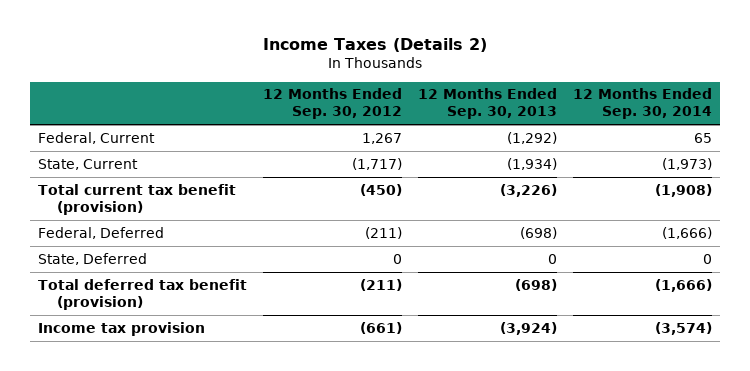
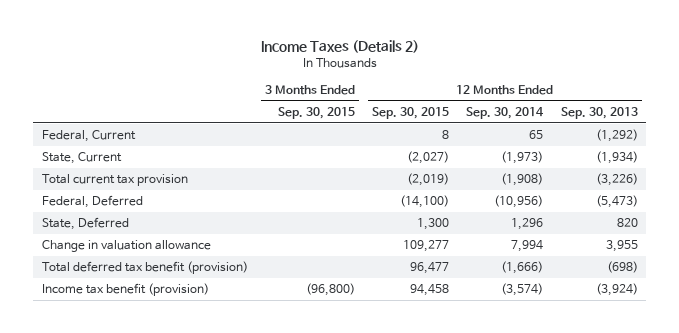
- | 12 Months Ended Sep. 30, 2012 | 12 Months Ended Sep. 30, 2013 | 12 Months Ended Sep. 30, 2014
+ | 3 Months Ended Sep. 30, 2015 | 12 Months Ended Sep. 30, 2015 | 12 Months Ended Sep. 30, 2014 | 12 Months Ended Sep. 30, 2013
- Total current tax benefit (provision) | (450) | (3,226) | (1,908)
- Federal, Deferred | (211) | (698) | (1,666)
- State, Deferred | 0 | 0 | 0
+ Total current tax provision | | (2,019) | (1,908) | (3,226)
+ Federal, Deferred | | (14,100) | (10,956) | (5,473)
+ State, Deferred | | 1,300 | 1,296 | 820
+ Change in valuation allowance | | 109,277 | 7,994 | 3,955
- Income tax provision | (661) | (3,924) | (3,574)
+ Income tax benefit (provision) | (96,800) | 94,458 | (3,574) | (3,924)

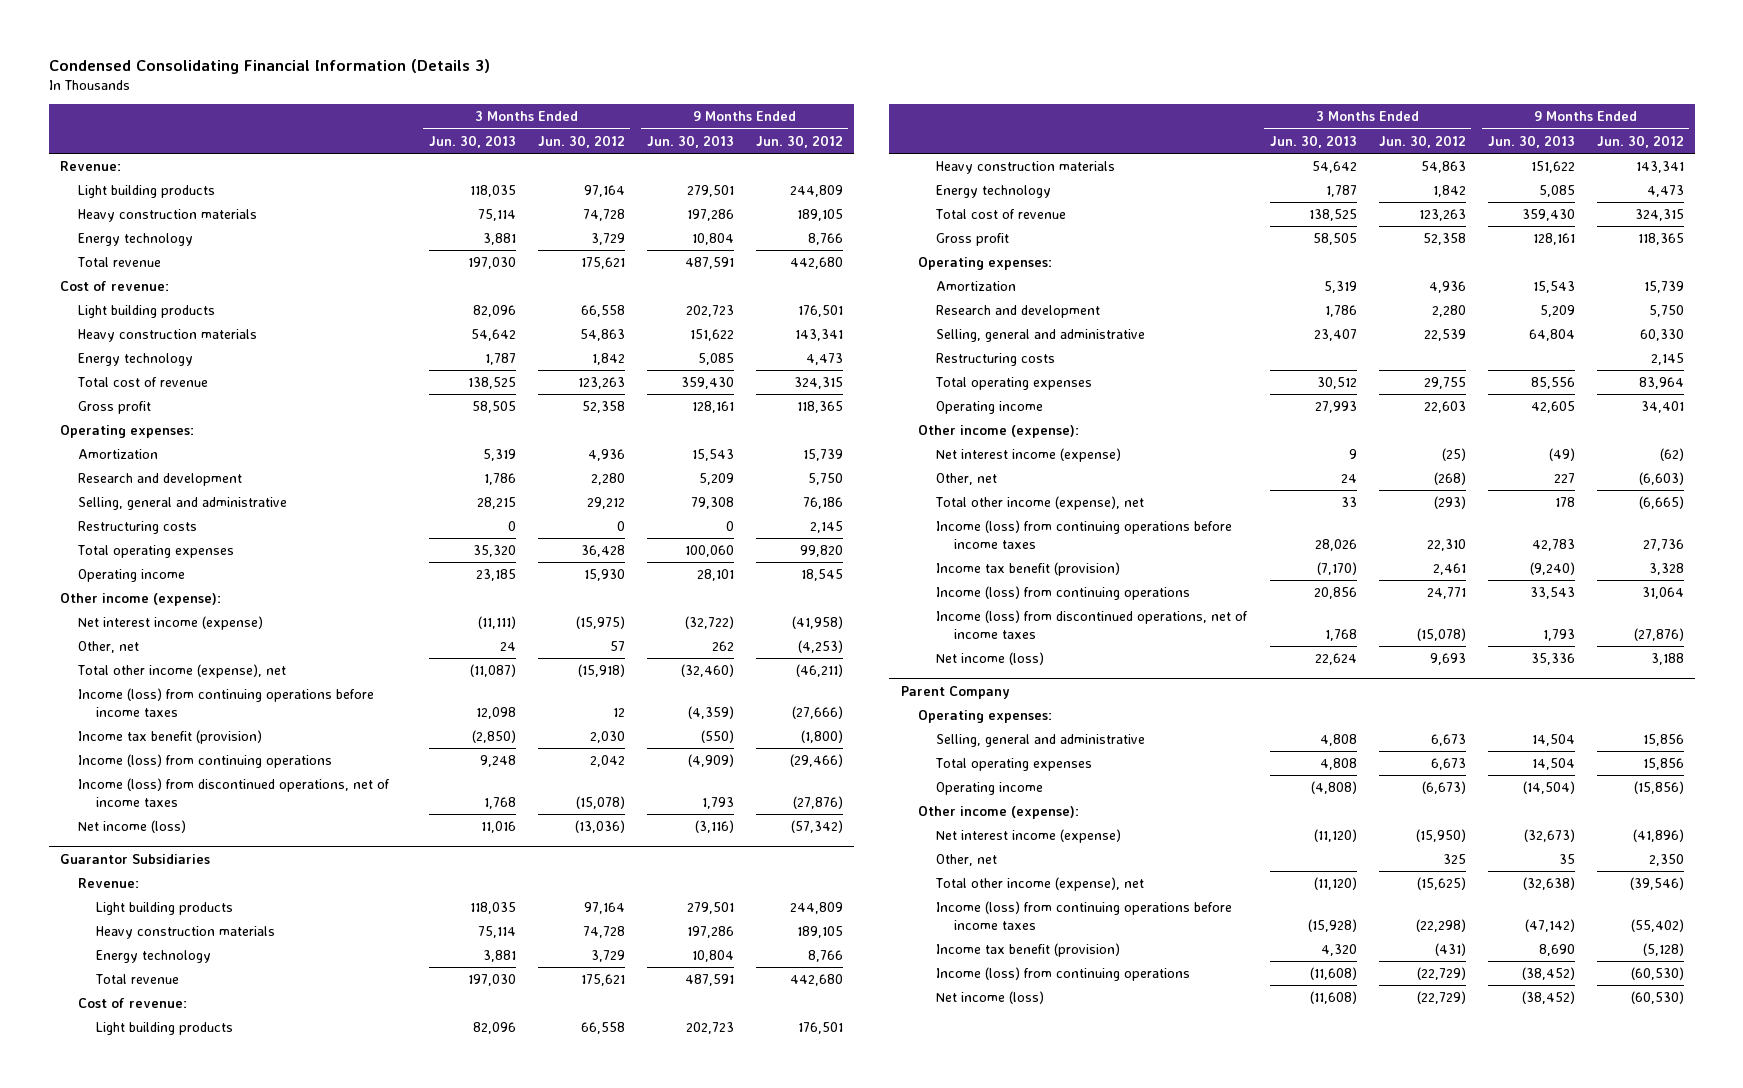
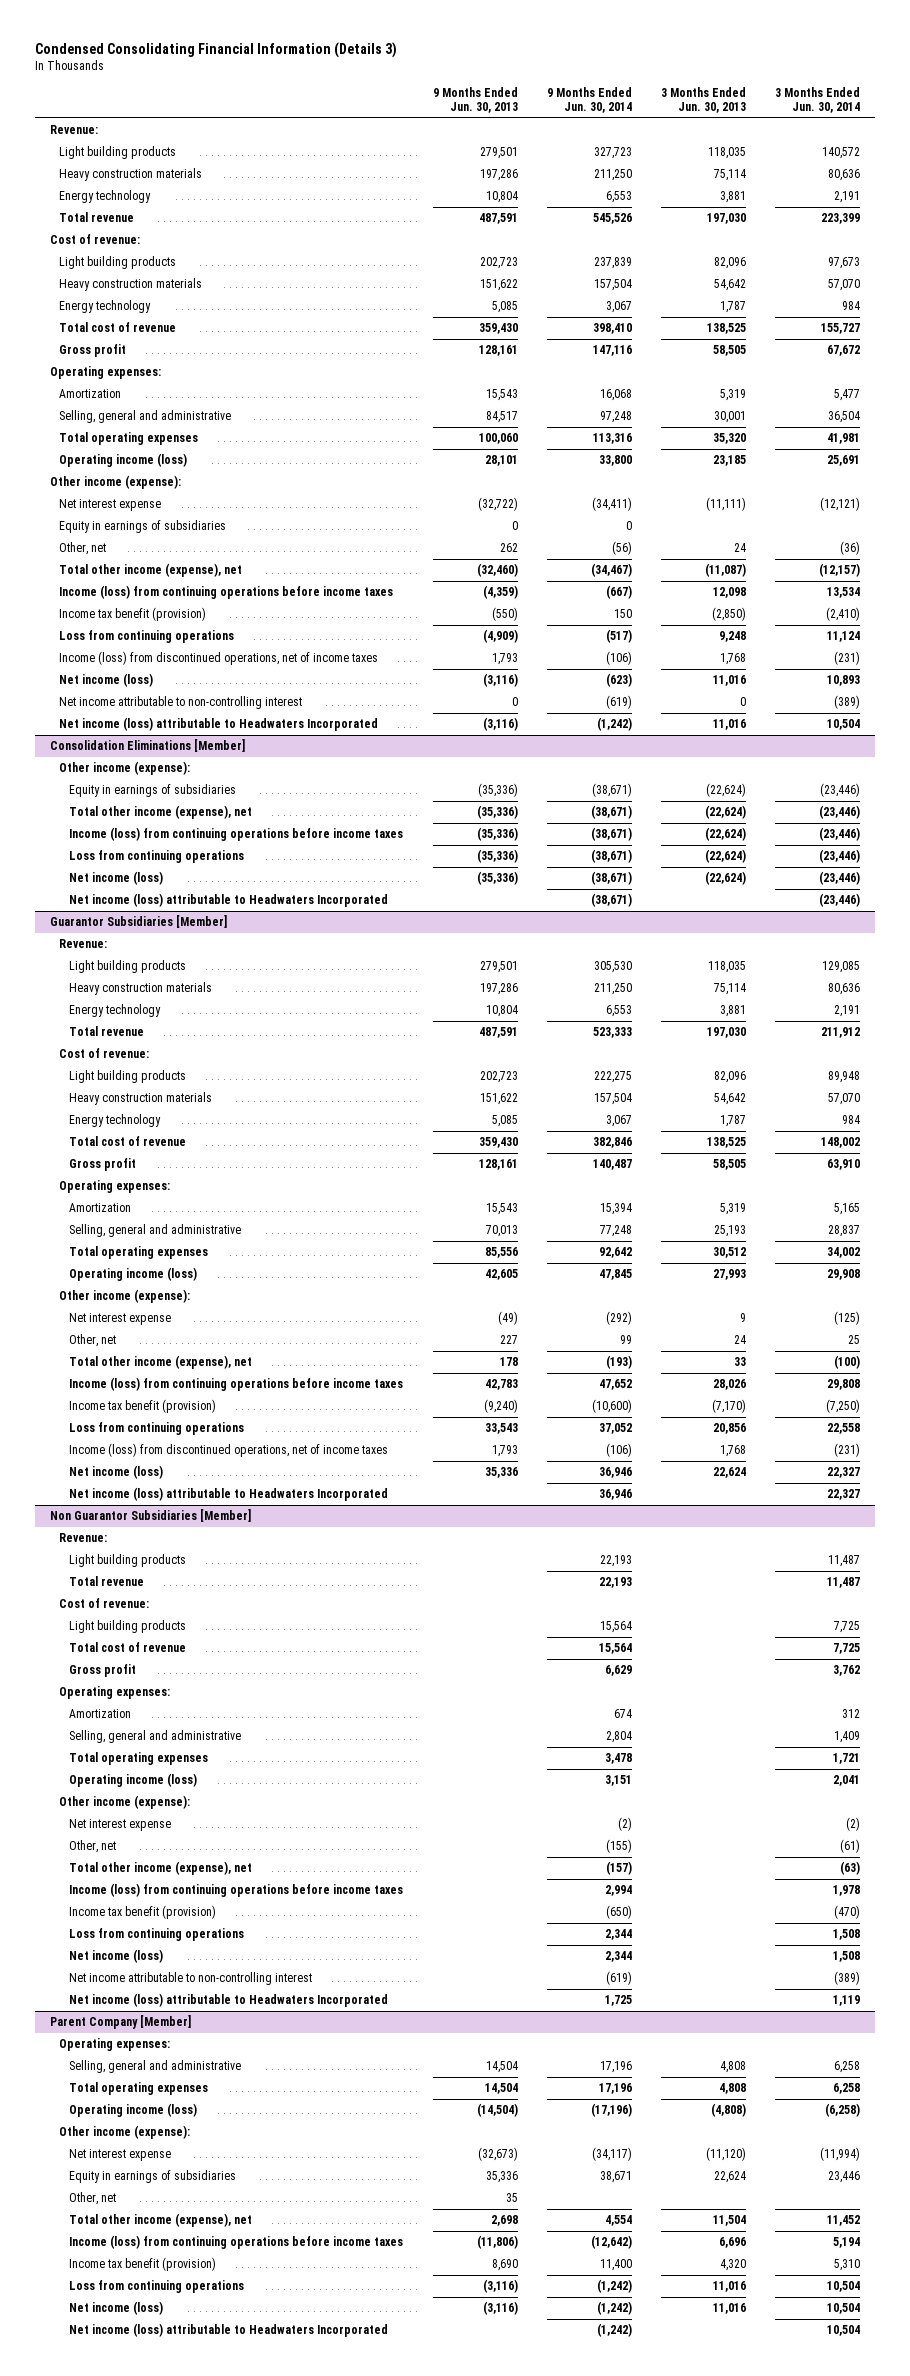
- | 3 Months Ended Jun. 30, 2013 | 3 Months Ended Jun. 30, 2012 | 9 Months Ended Jun. 30, 2013 | 9 Months Ended Jun. 30, 2012
+ | 9 Months Ended Jun. 30, 2013 | 9 Months Ended Jun. 30, 2014 | 3 Months Ended Jun. 30, 2013 | 3 Months Ended Jun. 30, 2014
- Research and development | 1,786 | 2,280 | 5,209 | 5,750
- Selling, general and administrative | 28,215 | 29,212 | 79,308 | 76,186
- Restructuring costs | 0 | 0 | 0 | 2,145
+ Selling, general and administrative | 84,517 | 97,248 | 30,001 | 36,504
- Operating income | 23,185 | 15,930 | 28,101 | 18,545
+ Operating income (loss) | 28,101 | 33,800 | 23,185 | 25,691
- Net interest income (expense) | (11,111) | (15,975) | (32,722) | (41,958)
+ Net interest expense | (32,722) | (34,411) | (11,111) | (12,121)
+ Equity in earnings of subsidiaries | 0 | 0 | |
- Income (loss) from continuing operations | 9,248 | 2,042 | (4,909) | (29,466)
+ Loss from continuing operations | (4,909) | (517) | 9,248 | 11,124
- Guarantor Subsidiaries
+ Net income attributable to non-controlling interest | 0 | (619) | 0 | (389)
+ Net income (loss) attributable to Headwaters Incorporated | (3,116) | (1,242) | 11,016 | 10,504
+ Consolidation Eliminations [Member]
+ Other income (expense):
+ Equity in earnings of subsidiaries | (35,336) | (38,671) | (22,624) | (23,446)
+ Total other income (expense), net | (35,336) | (38,671) | (22,624) | (23,446)
+ Income (loss) from continuing operations before income taxes | (35,336) | (38,671) | (22,624) | (23,446)
+ Loss from continuing operations | (35,336) | (38,671) | (22,624) | (23,446)
+ Net income (loss) | (35,336) | (38,671) | (22,624) | (23,446)
+ Net income (loss) attributable to Headwaters Incorporated | | (38,671) | | (23,446)
+ Guarantor Subsidiaries [Member]
- Research and development | 1,786 | 2,280 | 5,209 | 5,750
- Selling, general and administrative | 23,407 | 22,539 | 64,804 | 60,330
- Restructuring costs | | | | 2,145
+ Selling, general and administrative | 70,013 | 77,248 | 25,193 | 28,837
- Operating income | 27,993 | 22,603 | 42,605 | 34,401
+ Operating income (loss) | 42,605 | 47,845 | 27,993 | 29,908
- Net interest income (expense) | 9 | (25) | (49) | (62)
+ Net interest expense | (49) | (292) | 9 | (125)
- Income (loss) from continuing operations | 20,856 | 24,771 | 33,543 | 31,064
+ Loss from continuing operations | 33,543 | 37,052 | 20,856 | 22,558
- Parent Company
+ Net income (loss) attributable to Headwaters Incorporated | | 36,946 | | 22,327
+ Non Guarantor Subsidiaries [Member]
+ Revenue:
+ Light building products | | 22,193 | | 11,487
+ Total revenue | | 22,193 | | 11,487
+ Cost of revenue:
+ Light building products | | 15,564 | | 7,725
+ Total cost of revenue | | 15,564 | | 7,725
+ Gross profit | | 6,629 | | 3,762
+ Amortization | | 674 | | 312
+ Selling, general and administrative | | 2,804 | | 1,409
+ Total operating expenses | | 3,478 | | 1,721
+ Operating income (loss) | | 3,151 | | 2,041
+ Other income (expense):
+ Net interest expense | | (2) | | (2)
+ Other, net | | (155) | | (61)
+ Total other income (expense), net | | (157) | | (63)
+ Income (loss) from continuing operations before income taxes | | 2,994 | | 1,978
+ Income tax benefit (provision) | | (650) | | (470)
+ Loss from continuing operations | | 2,344 | | 1,508
+ Net income (loss) | | 2,344 | | 1,508
+ Net income attributable to non-controlling interest | | (619) | | (389)
+ Net income (loss) attributable to Headwaters Incorporated | | 1,725 | | 1,119
+ Parent Company [Member]
+ Operating expenses:
- Operating income | (4,808) | (6,673) | (14,504) | (15,856)
+ Operating income (loss) | (14,504) | (17,196) | (4,808) | (6,258)
- Net interest income (expense) | (11,120) | (15,950) | (32,673) | (41,896)
+ Net interest expense | (32,673) | (34,117) | (11,120) | (11,994)
+ Equity in earnings of subsidiaries | 35,336 | 38,671 | 22,624 | 23,446
- Total other income (expense), net | (11,120) | (15,625) | (32,638) | (39,546)
- Income (loss) from continuing operations before income taxes | (15,928) | (22,298) | (47,142) | (55,402)
+ Total other income (expense), net | 2,698 | 4,554 | 11,504 | 11,452
+ Income (loss) from continuing operations before income taxes | (11,806) | (12,642) | 6,696 | 5,194
- Income (loss) from continuing operations | (11,608) | (22,729) | (38,452) | (60,530)
- Net income (loss) | (11,608) | (22,729) | (38,452) | (60,530)
+ Loss from continuing operations | (3,116) | (1,242) | 11,016 | 10,504
+ Net income (loss) | (3,116) | (1,242) | 11,016 | 10,504
+ Net income (loss) attributable to Headwaters Incorporated | | (1,242) | | 10,504

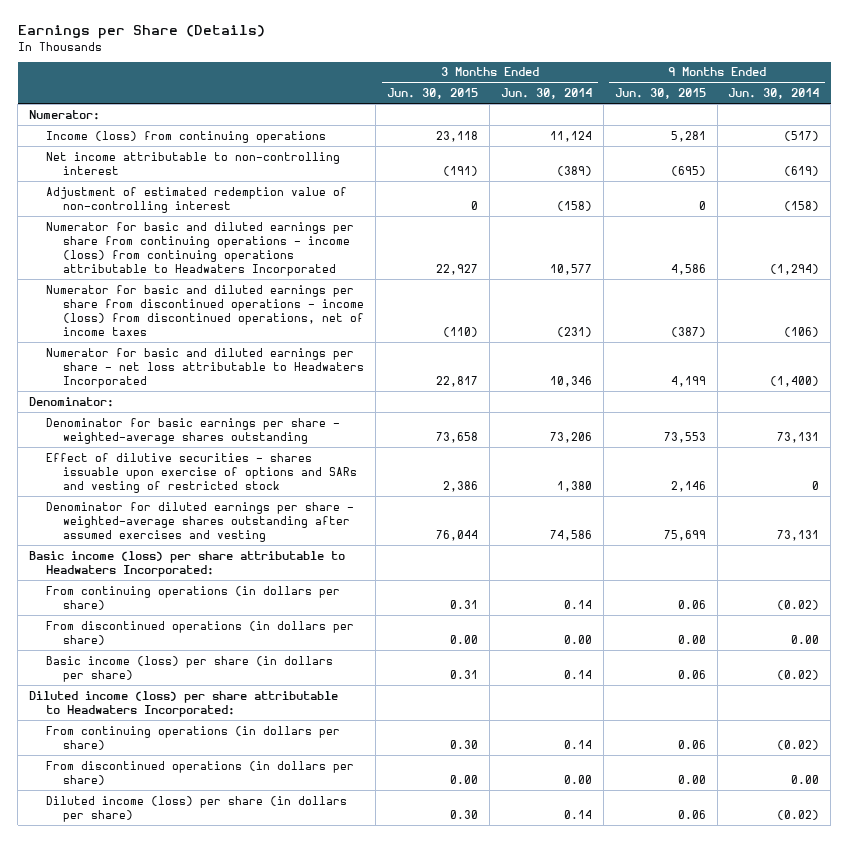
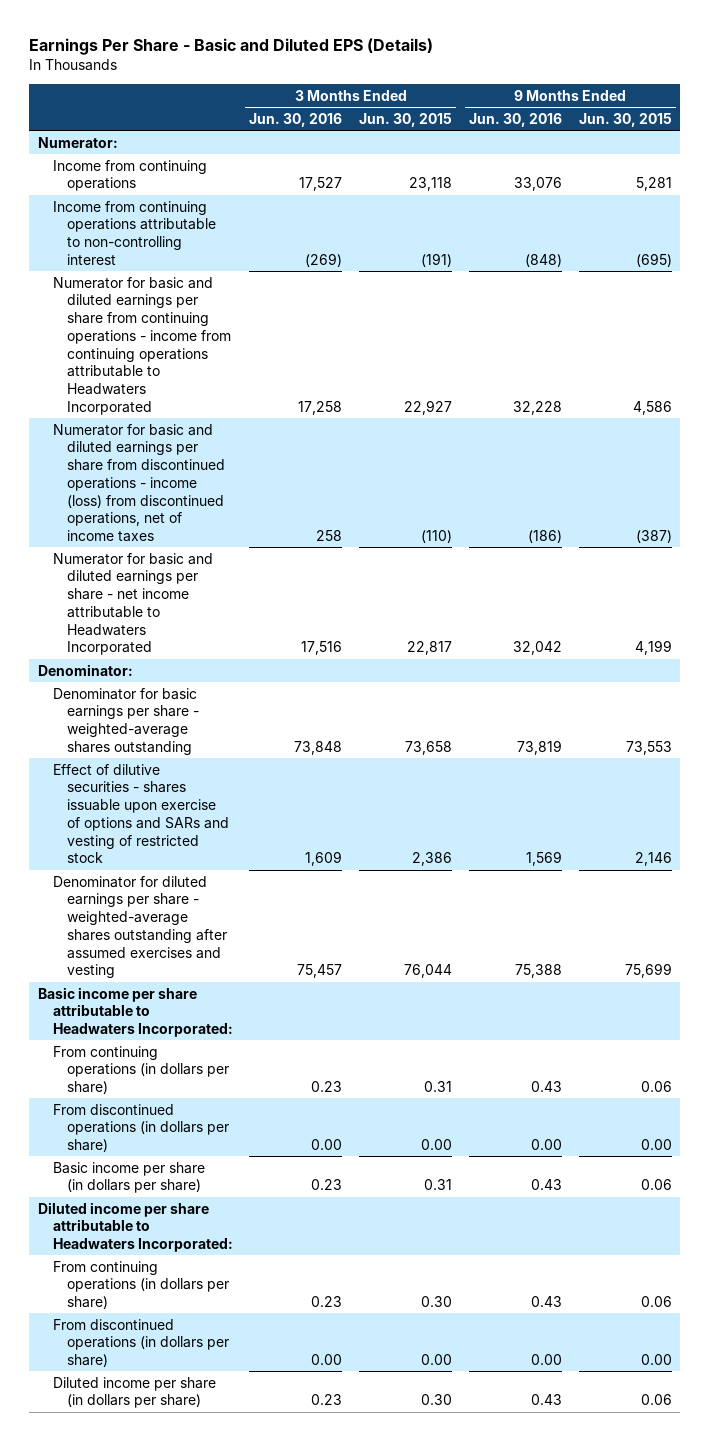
- Earnings per Share (Details)
+ Earnings Per Share - Basic and Diluted EPS (Details)
- | 3 Months Ended Jun. 30, 2015 | 3 Months Ended Jun. 30, 2014 | 9 Months Ended Jun. 30, 2015 | 9 Months Ended Jun. 30, 2014
+ | 3 Months Ended Jun. 30, 2016 | 3 Months Ended Jun. 30, 2015 | 9 Months Ended Jun. 30, 2016 | 9 Months Ended Jun. 30, 2015
- Income (loss) from continuing operations | 23,118 | 11,124 | 5,281 | (517)
- Net income attributable to non-controlling interest | (191) | (389) | (695) | (619)
- Adjustment of estimated redemption value of non-controlling interest | 0 | (158) | 0 | (158)
- Numerator for basic and diluted earnings per share from continuing operations - income (loss) from continuing operations attributable to Headwaters Incorporated | 22,927 | 10,577 | 4,586 | (1,294)
+ Income from continuing operations | 17,527 | 23,118 | 33,076 | 5,281
+ Income from continuing operations attributable to non-controlling interest | (269) | (191) | (848) | (695)
+ Numerator for basic and diluted earnings per share from continuing operations - income from continuing operations attributable to Headwaters Incorporated | 17,258 | 22,927 | 32,228 | 4,586
- Numerator for basic and diluted earnings per share - net loss attributable to Headwaters Incorporated | 22,817 | 10,346 | 4,199 | (1,400)
+ Numerator for basic and diluted earnings per share - net income attributable to Headwaters Incorporated | 17,516 | 22,817 | 32,042 | 4,199
- Basic income (loss) per share attributable to Headwaters Incorporated:
+ Basic income per share attributable to Headwaters Incorporated:
- Basic income (loss) per share (in dollars per share) | 0.31 | 0.14 | 0.06 | (0.02)
- Diluted income (loss) per share attributable to Headwaters Incorporated:
+ Basic income per share (in dollars per share) | 0.23 | 0.31 | 0.43 | 0.06
+ Diluted income per share attributable to Headwaters Incorporated:
- Diluted income (loss) per share (in dollars per share) | 0.30 | 0.14 | 0.06 | (0.02)
+ Diluted income per share (in dollars per share) | 0.23 | 0.30 | 0.43 | 0.06

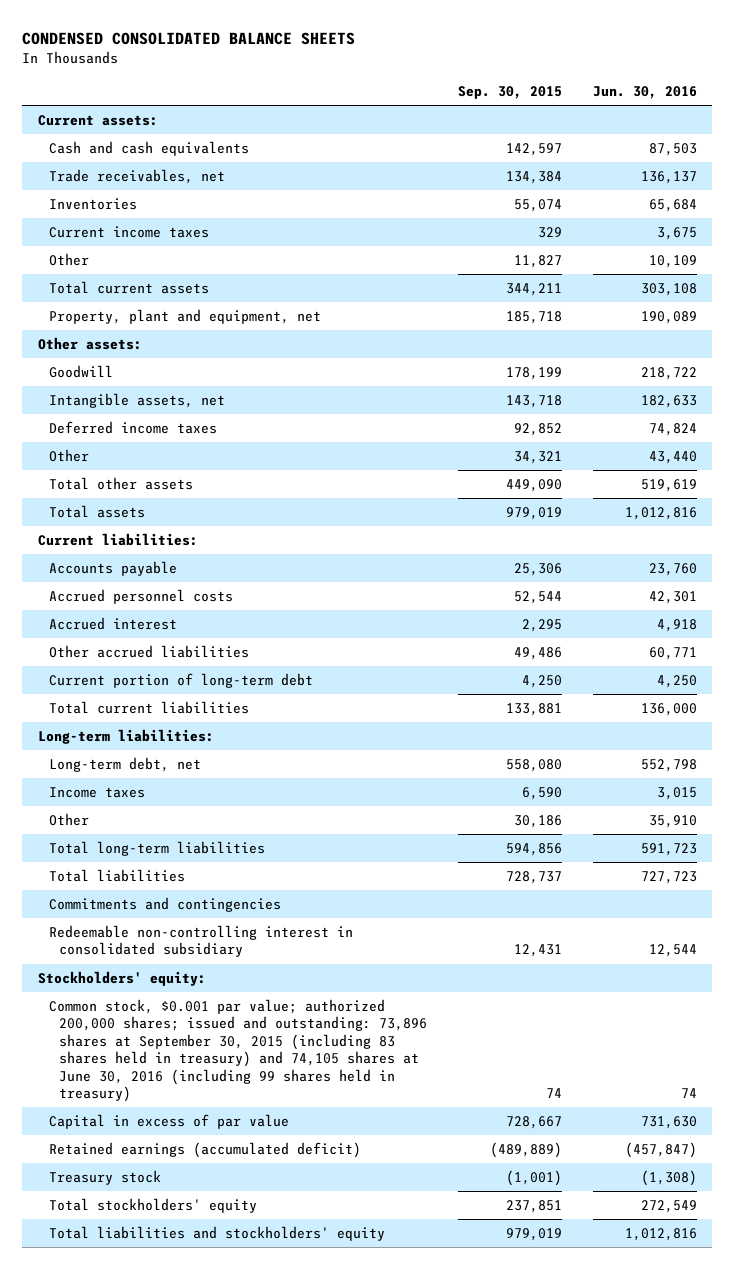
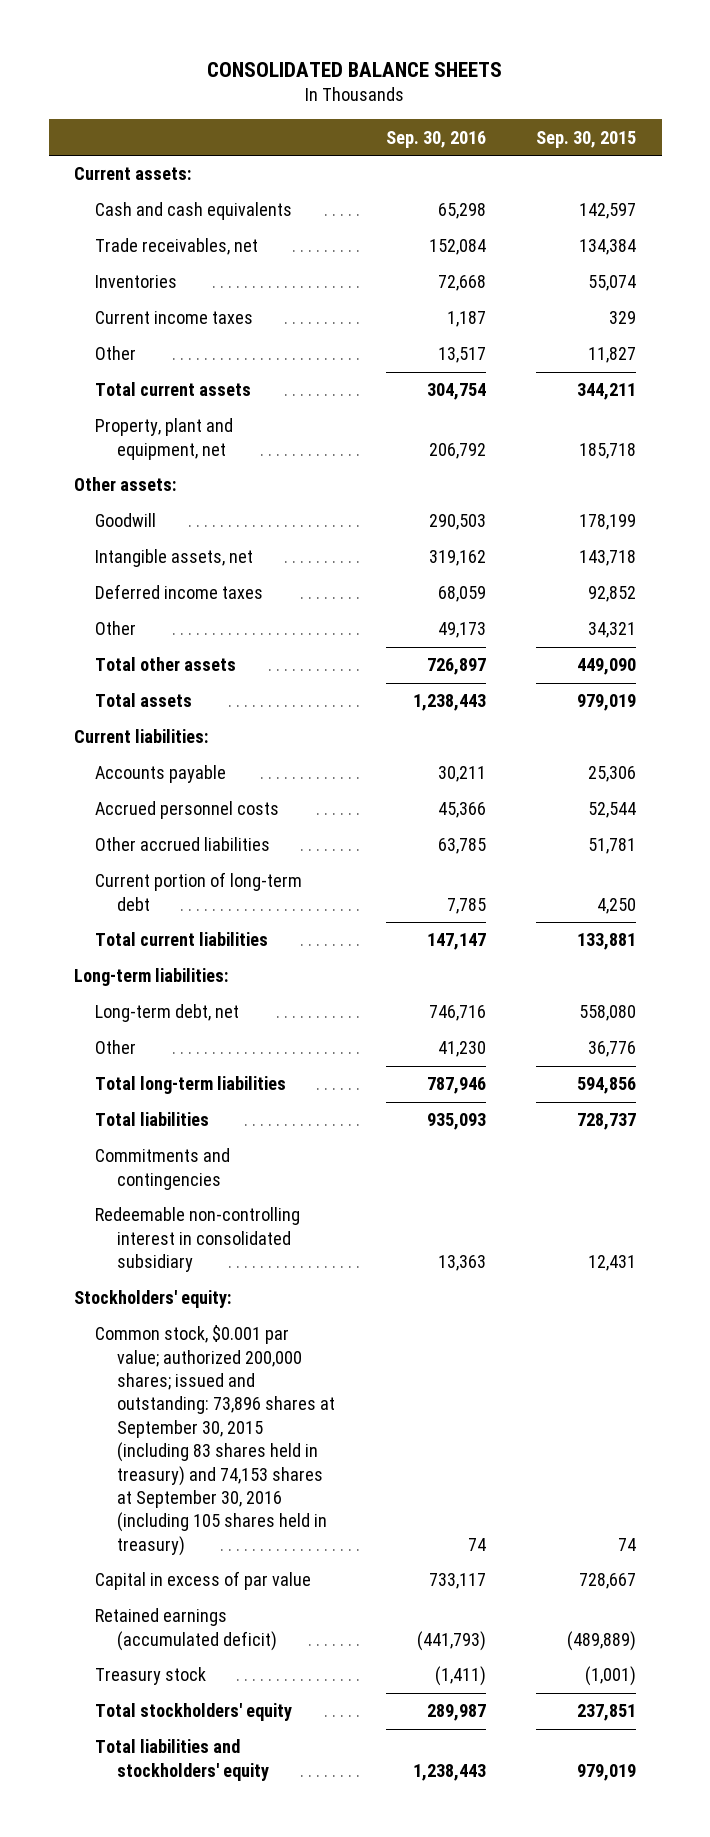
- CONDENSED CONSOLIDATED BALANCE SHEETS
+ CONSOLIDATED BALANCE SHEETS
- | Sep. 30, 2015 | Jun. 30, 2016
+ | Sep. 30, 2016 | Sep. 30, 2015
- Accrued interest | 2,295 | 4,918
- Other accrued liabilities | 49,486 | 60,771
+ Other accrued liabilities | 63,785 | 51,781
- Income taxes | 6,590 | 3,015
- Other | 30,186 | 35,910
+ Other | 41,230 | 36,776
- Common stock, $0.001 par value; authorized 200,000 shares; issued and outstanding: 73,896 shares at September 30, 2015 (including 83 shares held in treasury) and 74,105 shares at June 30, 2016 (including 99 shares held in treasury) | 74 | 74
+ Common stock, $0.001 par value; authorized 200,000 shares; issued and outstanding: 73,896 shares at September 30, 2015 (including 83 shares held in treasury) and 74,153 shares at September 30, 2016 (including 105 shares held in treasury) | 74 | 74

